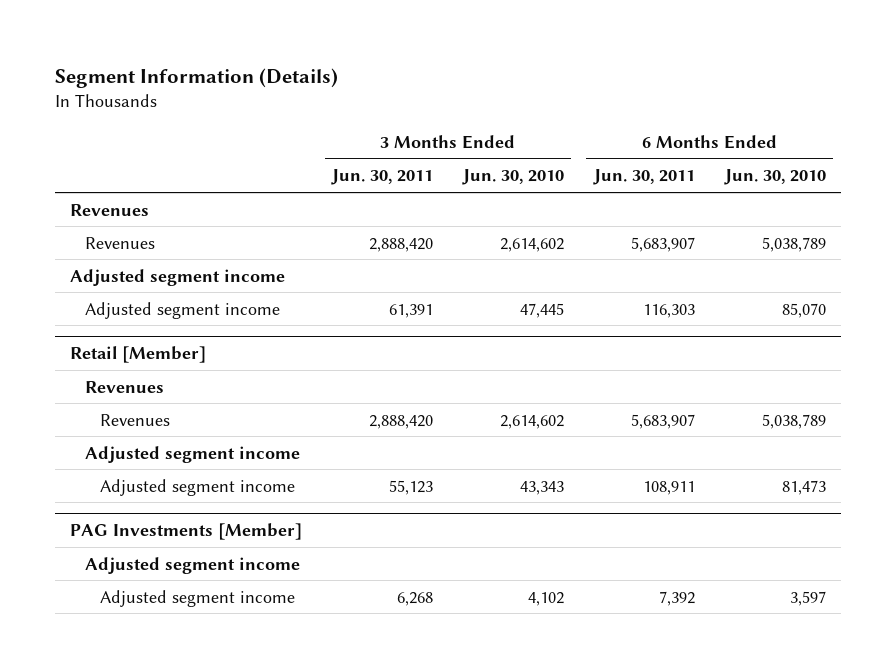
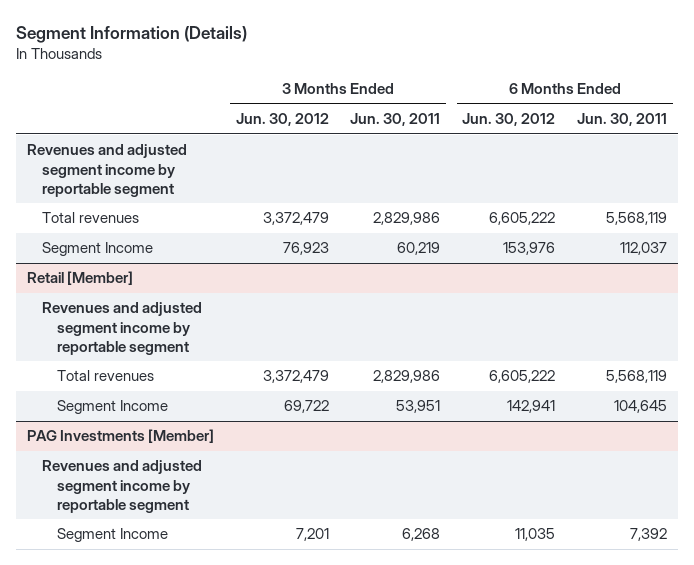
- | 3 Months Ended Jun. 30, 2011 | 3 Months Ended Jun. 30, 2010 | 6 Months Ended Jun. 30, 2011 | 6 Months Ended Jun. 30, 2010
+ | 3 Months Ended Jun. 30, 2012 | 3 Months Ended Jun. 30, 2011 | 6 Months Ended Jun. 30, 2012 | 6 Months Ended Jun. 30, 2011
- Revenues
- Revenues | 2,888,420 | 2,614,602 | 5,683,907 | 5,038,789
- Adjusted segment income
- Adjusted segment income | 61,391 | 47,445 | 116,303 | 85,070
+ Revenues and adjusted segment income by reportable segment
+ Total revenues | 3,372,479 | 2,829,986 | 6,605,222 | 5,568,119
+ Segment Income | 76,923 | 60,219 | 153,976 | 112,037
@ Retail [Member]
- Revenues
- Revenues | 2,888,420 | 2,614,602 | 5,683,907 | 5,038,789
- Adjusted segment income
- Adjusted segment income | 55,123 | 43,343 | 108,911 | 81,473
+ Revenues and adjusted segment income by reportable segment
+ Total revenues | 3,372,479 | 2,829,986 | 6,605,222 | 5,568,119
+ Segment Income | 69,722 | 53,951 | 142,941 | 104,645
@ PAG Investments [Member]
- Adjusted segment income
- Adjusted segment income | 6,268 | 4,102 | 7,392 | 3,597
+ Revenues and adjusted segment income by reportable segment
+ Segment Income | 7,201 | 6,268 | 11,035 | 7,392

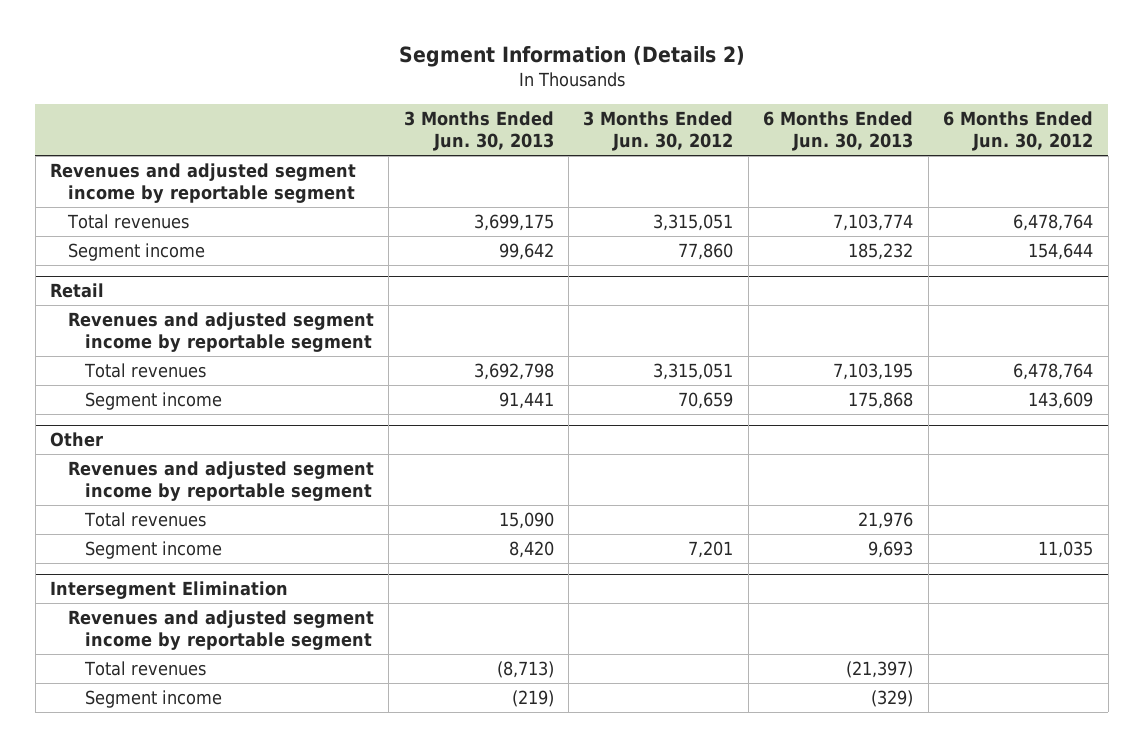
- Segment Information (Details)
+ Segment Information (Details 2)
- | 3 Months Ended Jun. 30, 2012 | 3 Months Ended Jun. 30, 2011 | 6 Months Ended Jun. 30, 2012 | 6 Months Ended Jun. 30, 2011
+ | 3 Months Ended Jun. 30, 2013 | 3 Months Ended Jun. 30, 2012 | 6 Months Ended Jun. 30, 2013 | 6 Months Ended Jun. 30, 2012
- Total revenues | 3,372,479 | 2,829,986 | 6,605,222 | 5,568,119
- Segment Income | 76,923 | 60,219 | 153,976 | 112,037
- Retail [Member]
+ Total revenues | 3,699,175 | 3,315,051 | 7,103,774 | 6,478,764
+ Segment income | 99,642 | 77,860 | 185,232 | 154,644
+ Retail
- Total revenues | 3,372,479 | 2,829,986 | 6,605,222 | 5,568,119
- Segment Income | 69,722 | 53,951 | 142,941 | 104,645
- PAG Investments [Member]
+ Total revenues | 3,692,798 | 3,315,051 | 7,103,195 | 6,478,764
+ Segment income | 91,441 | 70,659 | 175,868 | 143,609
+ Other
- Segment Income | 7,201 | 6,268 | 11,035 | 7,392
+ Total revenues | 15,090 | | 21,976 |
+ Segment income | 8,420 | 7,201 | 9,693 | 11,035
+ Intersegment Elimination
+ Revenues and adjusted segment income by reportable segment
+ Total revenues | (8,713) | | (21,397) |
+ Segment income | (219) | | (329) |

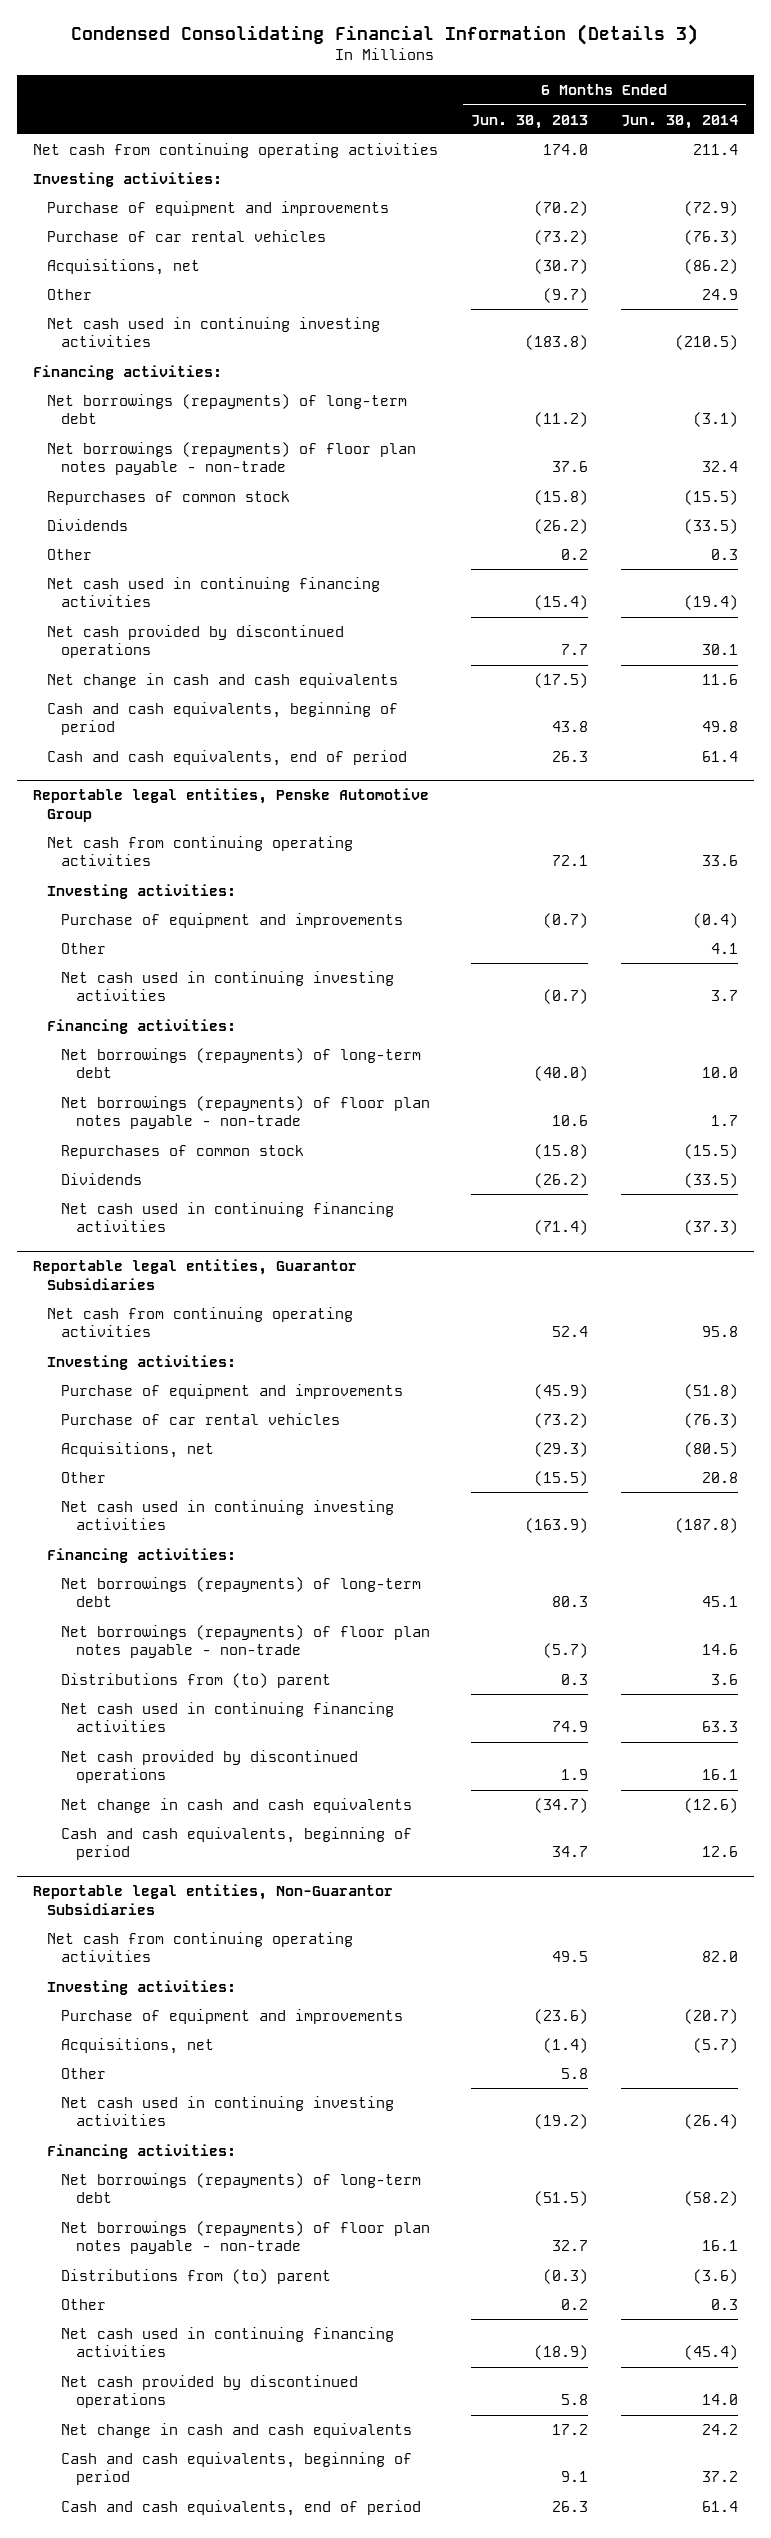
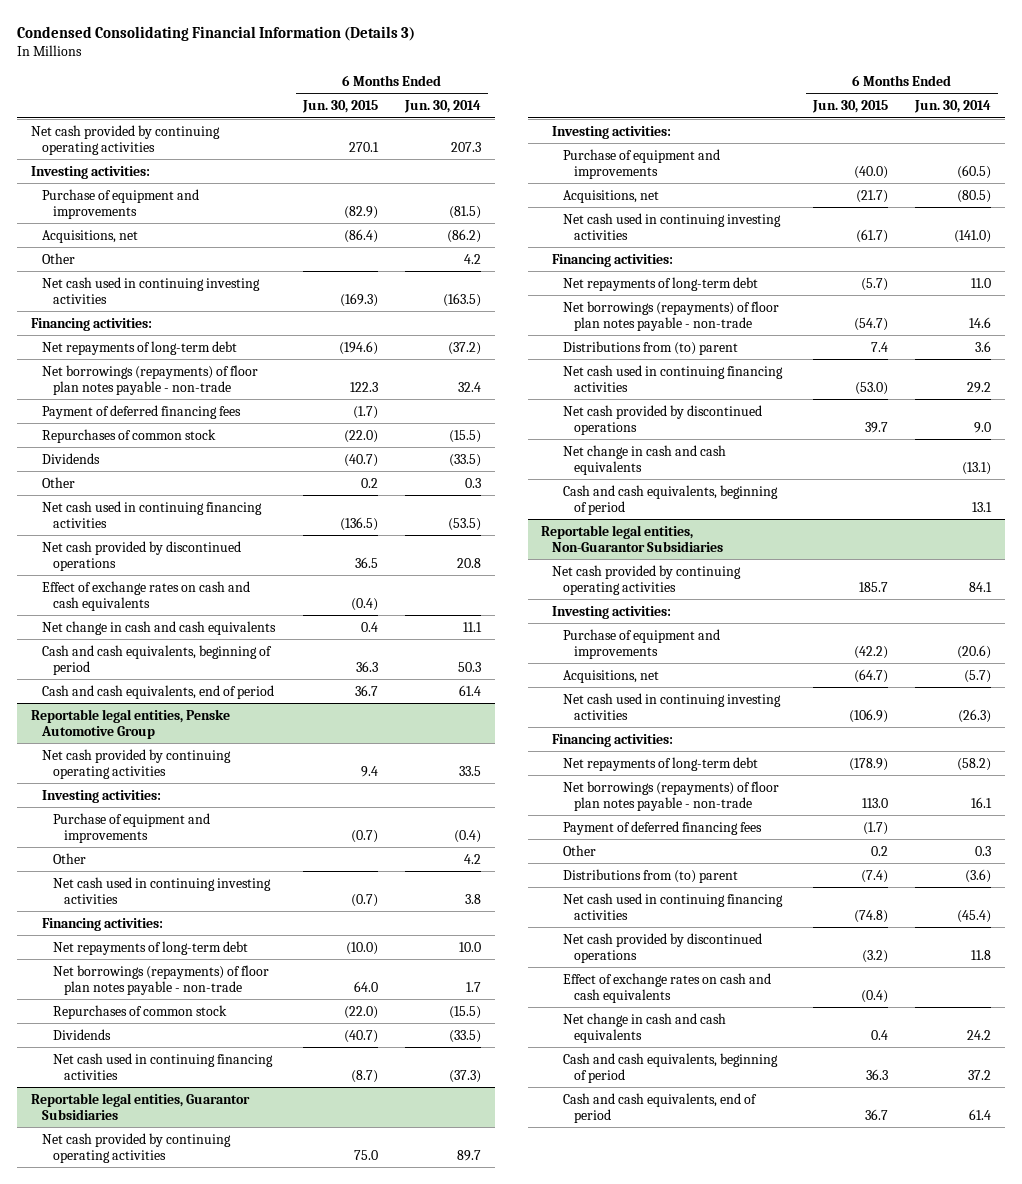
- | 6 Months Ended Jun. 30, 2013 | 6 Months Ended Jun. 30, 2014
+ | 6 Months Ended Jun. 30, 2015 | 6 Months Ended Jun. 30, 2014
- Net cash from continuing operating activities | 174.0 | 211.4
+ Net cash provided by continuing operating activities | 270.1 | 207.3
- Purchase of equipment and improvements | (70.2) | (72.9)
- Purchase of car rental vehicles | (73.2) | (76.3)
+ Purchase of equipment and improvements | (82.9) | (81.5)
- Other | (9.7) | 24.9
- Net cash used in continuing investing activities | (183.8) | (210.5)
+ Other | | 4.2
+ Net cash used in continuing investing activities | (169.3) | (163.5)
- Net borrowings (repayments) of long-term debt | (11.2) | (3.1)
+ Net repayments of long-term debt | (194.6) | (37.2)
+ Payment of deferred financing fees | (1.7) |
- Net cash used in continuing financing activities | (15.4) | (19.4)
- Net cash provided by discontinued operations | 7.7 | 30.1
- Net change in cash and cash equivalents | (17.5) | 11.6
- Cash and cash equivalents, beginning of period | 43.8 | 49.8
+ Net cash used in continuing financing activities | (136.5) | (53.5)
+ Net cash provided by discontinued operations | 36.5 | 20.8
+ Effect of exchange rates on cash and cash equivalents | (0.4) |
+ Net change in cash and cash equivalents | 0.4 | 11.1
+ Cash and cash equivalents, beginning of period | 36.3 | 50.3
@ Reportable legal entities, Penske Automotive Group
- Net cash from continuing operating activities | 72.1 | 33.6
+ Net cash provided by continuing operating activities | 9.4 | 33.5
- Other | | 4.1
- Net cash used in continuing investing activities | (0.7) | 3.7
+ Other | | 4.2
+ Net cash used in continuing investing activities | (0.7) | 3.8
- Net borrowings (repayments) of long-term debt | (40.0) | 10.0
+ Net repayments of long-term debt | (10.0) | 10.0
@ Reportable legal entities, Guarantor Subsidiaries
- Net cash from continuing operating activities | 52.4 | 95.8
+ Net cash provided by continuing operating activities | 75.0 | 89.7
- Purchase of equipment and improvements | (45.9) | (51.8)
- Purchase of car rental vehicles | (73.2) | (76.3)
+ Purchase of equipment and improvements | (40.0) | (60.5)
- Other | (15.5) | 20.8
- Net cash used in continuing investing activities | (163.9) | (187.8)
+ Net cash used in continuing investing activities | (61.7) | (141.0)
- Net borrowings (repayments) of long-term debt | 80.3 | 45.1
+ Net repayments of long-term debt | (5.7) | 11.0
- Net cash used in continuing financing activities | 74.9 | 63.3
- Net cash provided by discontinued operations | 1.9 | 16.1
- Net change in cash and cash equivalents | (34.7) | (12.6)
- Cash and cash equivalents, beginning of period | 34.7 | 12.6
+ Net cash used in continuing financing activities | (53.0) | 29.2
+ Net cash provided by discontinued operations | 39.7 | 9.0
+ Net change in cash and cash equivalents | | (13.1)
+ Cash and cash equivalents, beginning of period | | 13.1
@ Reportable legal entities, Non-Guarantor Subsidiaries
- Net cash from continuing operating activities | 49.5 | 82.0
+ Net cash provided by continuing operating activities | 185.7 | 84.1
- Purchase of equipment and improvements | (23.6) | (20.7)
+ Purchase of equipment and improvements | (42.2) | (20.6)
- Other | 5.8 |
- Net cash used in continuing investing activities | (19.2) | (26.4)
+ Net cash used in continuing investing activities | (106.9) | (26.3)
- Net borrowings (repayments) of long-term debt | (51.5) | (58.2)
+ Net repayments of long-term debt | (178.9) | (58.2)
+ Payment of deferred financing fees | (1.7) |
moved down: Distributions from (to) parent | (7.4) | (3.6)
- Net cash provided by discontinued operations | 5.8 | 14.0
+ Net cash provided by discontinued operations | (3.2) | 11.8
+ Effect of exchange rates on cash and cash equivalents | (0.4) |

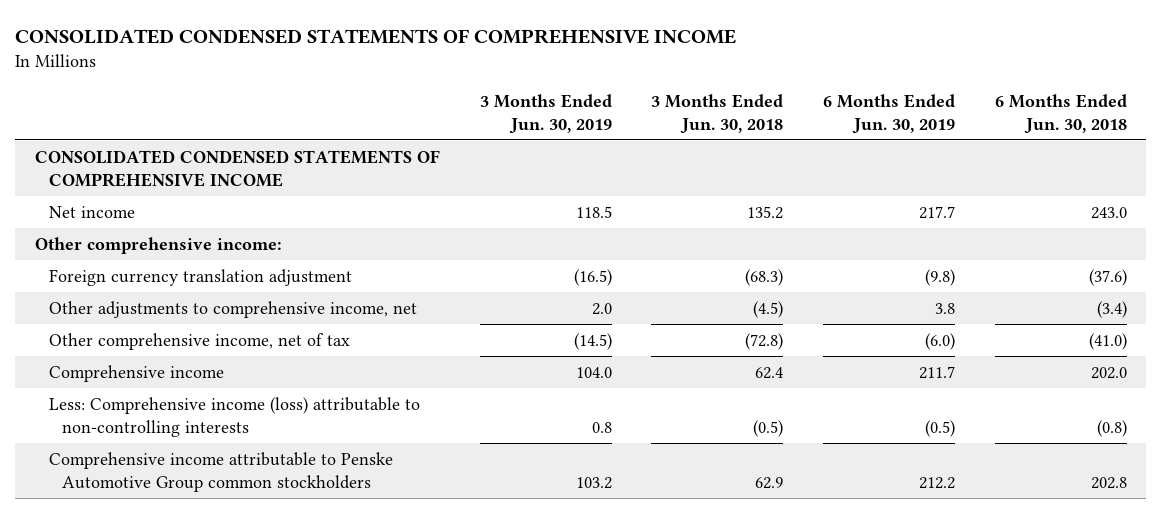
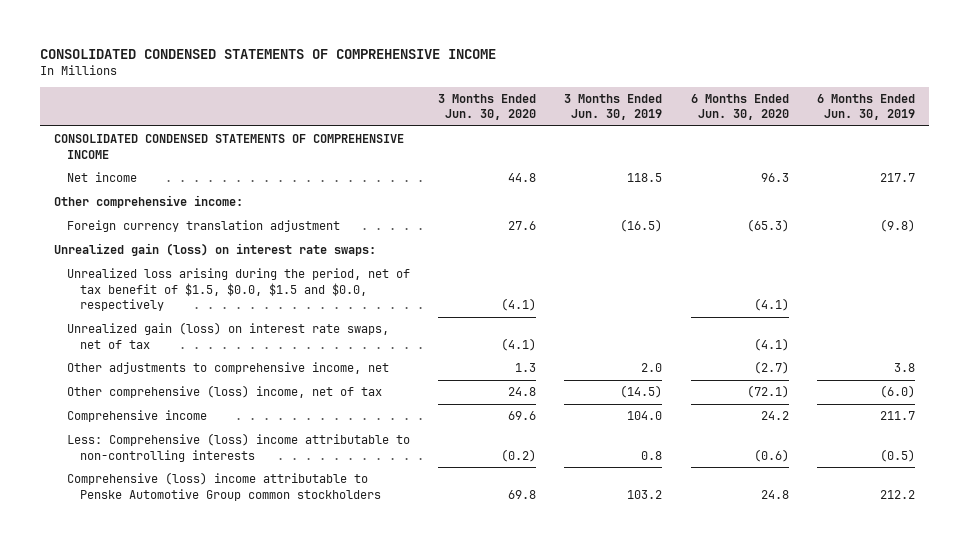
- | 3 Months Ended Jun. 30, 2019 | 3 Months Ended Jun. 30, 2018 | 6 Months Ended Jun. 30, 2019 | 6 Months Ended Jun. 30, 2018
+ | 3 Months Ended Jun. 30, 2020 | 3 Months Ended Jun. 30, 2019 | 6 Months Ended Jun. 30, 2020 | 6 Months Ended Jun. 30, 2019
+ Unrealized gain (loss) on interest rate swaps:
+ Unrealized loss arising during the period, net of tax benefit of $1.5, $0.0, $1.5 and $0.0, respectively | (4.1) | | (4.1) |
+ Unrealized gain (loss) on interest rate swaps, net of tax | (4.1) | | (4.1) |
- Other comprehensive income, net of tax | (14.5) | (72.8) | (6.0) | (41.0)
+ Other comprehensive (loss) income, net of tax | 24.8 | (14.5) | (72.1) | (6.0)
- Less: Comprehensive income (loss) attributable to non-controlling interests | 0.8 | (0.5) | (0.5) | (0.8)
- Comprehensive income attributable to Penske Automotive Group common stockholders | 103.2 | 62.9 | 212.2 | 202.8
+ Less: Comprehensive (loss) income attributable to non-controlling interests | (0.2) | 0.8 | (0.6) | (0.5)
+ Comprehensive (loss) income attributable to Penske Automotive Group common stockholders | 69.8 | 103.2 | 24.8 | 212.2

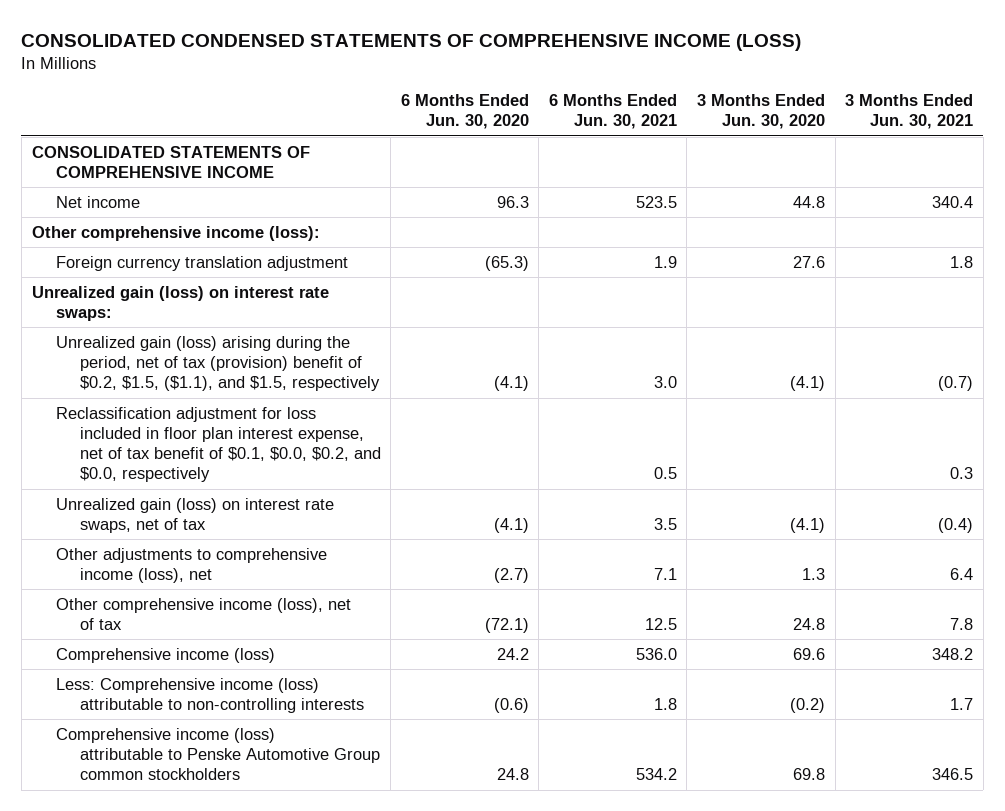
- CONSOLIDATED CONDENSED STATEMENTS OF COMPREHENSIVE INCOME
+ CONSOLIDATED CONDENSED STATEMENTS OF COMPREHENSIVE INCOME (LOSS)
- | 3 Months Ended Jun. 30, 2020 | 3 Months Ended Jun. 30, 2019 | 6 Months Ended Jun. 30, 2020 | 6 Months Ended Jun. 30, 2019
+ | 6 Months Ended Jun. 30, 2020 | 6 Months Ended Jun. 30, 2021 | 3 Months Ended Jun. 30, 2020 | 3 Months Ended Jun. 30, 2021
- CONSOLIDATED CONDENSED STATEMENTS OF COMPREHENSIVE INCOME
+ CONSOLIDATED STATEMENTS OF COMPREHENSIVE INCOME
- Other comprehensive income:
+ Other comprehensive income (loss):
- Unrealized loss arising during the period, net of tax benefit of $1.5, $0.0, $1.5 and $0.0, respectively | (4.1) | | (4.1) |
+ Unrealized gain (loss) arising during the period, net of tax (provision) benefit of $0.2, $1.5, ($1.1), and $1.5, respectively | (4.1) | 3.0 | (4.1) | (0.7)
+ Reclassification adjustment for loss included in floor plan interest expense, net of tax benefit of $0.1, $0.0, $0.2, and $0.0, respectively | | 0.5 | | 0.3
- Other adjustments to comprehensive income, net | 1.3 | 2.0 | (2.7) | 3.8
- Other comprehensive (loss) income, net of tax | 24.8 | (14.5) | (72.1) | (6.0)
- Comprehensive income | 69.6 | 104.0 | 24.2 | 211.7
- Less: Comprehensive (loss) income attributable to non-controlling interests | (0.2) | 0.8 | (0.6) | (0.5)
- Comprehensive (loss) income attributable to Penske Automotive Group common stockholders | 69.8 | 103.2 | 24.8 | 212.2
+ Other adjustments to comprehensive income (loss), net | (2.7) | 7.1 | 1.3 | 6.4
+ Other comprehensive income (loss), net of tax | (72.1) | 12.5 | 24.8 | 7.8
+ Comprehensive income (loss) | 24.2 | 536.0 | 69.6 | 348.2
+ Less: Comprehensive income (loss) attributable to non-controlling interests | (0.6) | 1.8 | (0.2) | 1.7
+ Comprehensive income (loss) attributable to Penske Automotive Group common stockholders | 24.8 | 534.2 | 69.8 | 346.5

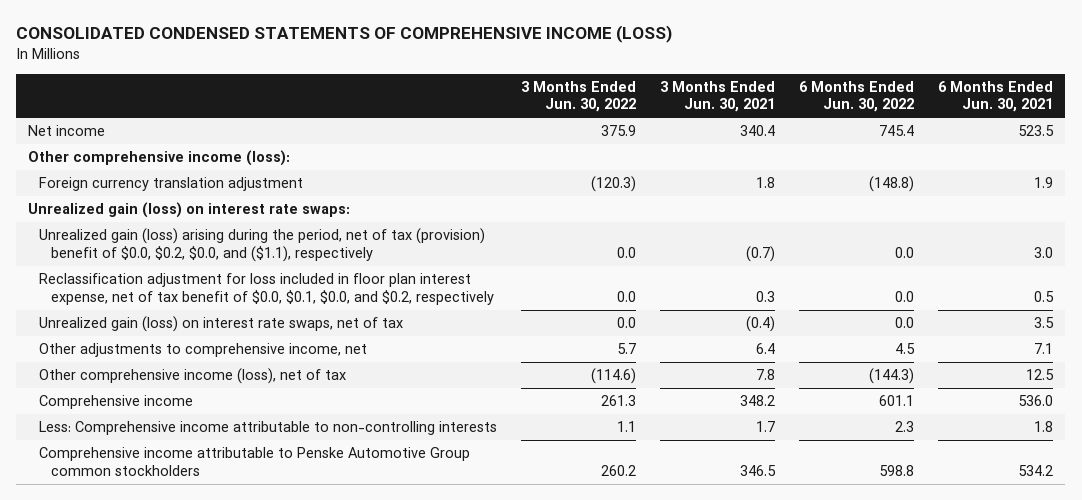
- | 6 Months Ended Jun. 30, 2020 | 6 Months Ended Jun. 30, 2021 | 3 Months Ended Jun. 30, 2020 | 3 Months Ended Jun. 30, 2021
+ | 3 Months Ended Jun. 30, 2022 | 3 Months Ended Jun. 30, 2021 | 6 Months Ended Jun. 30, 2022 | 6 Months Ended Jun. 30, 2021
- CONSOLIDATED STATEMENTS OF COMPREHENSIVE INCOME
- Unrealized gain (loss) arising during the period, net of tax (provision) benefit of $0.2, $1.5, ($1.1), and $1.5, respectively | (4.1) | 3.0 | (4.1) | (0.7)
- Reclassification adjustment for loss included in floor plan interest expense, net of tax benefit of $0.1, $0.0, $0.2, and $0.0, respectively | | 0.5 | | 0.3
+ Unrealized gain (loss) arising during the period, net of tax (provision) benefit of $0.0, $0.2, $0.0, and ($1.1), respectively | 0.0 | (0.7) | 0.0 | 3.0
+ Reclassification adjustment for loss included in floor plan interest expense, net of tax benefit of $0.0, $0.1, $0.0, and $0.2, respectively | 0.0 | 0.3 | 0.0 | 0.5
- Other adjustments to comprehensive income (loss), net | (2.7) | 7.1 | 1.3 | 6.4
+ Other adjustments to comprehensive income, net | 5.7 | 6.4 | 4.5 | 7.1
- Comprehensive income (loss) | 24.2 | 536.0 | 69.6 | 348.2
- Less: Comprehensive income (loss) attributable to non-controlling interests | (0.6) | 1.8 | (0.2) | 1.7
- Comprehensive income (loss) attributable to Penske Automotive Group common stockholders | 24.8 | 534.2 | 69.8 | 346.5
+ Comprehensive income | 261.3 | 348.2 | 601.1 | 536.0
+ Less: Comprehensive income attributable to non-controlling interests | 1.1 | 1.7 | 2.3 | 1.8
+ Comprehensive income attributable to Penske Automotive Group common stockholders | 260.2 | 346.5 | 598.8 | 534.2

